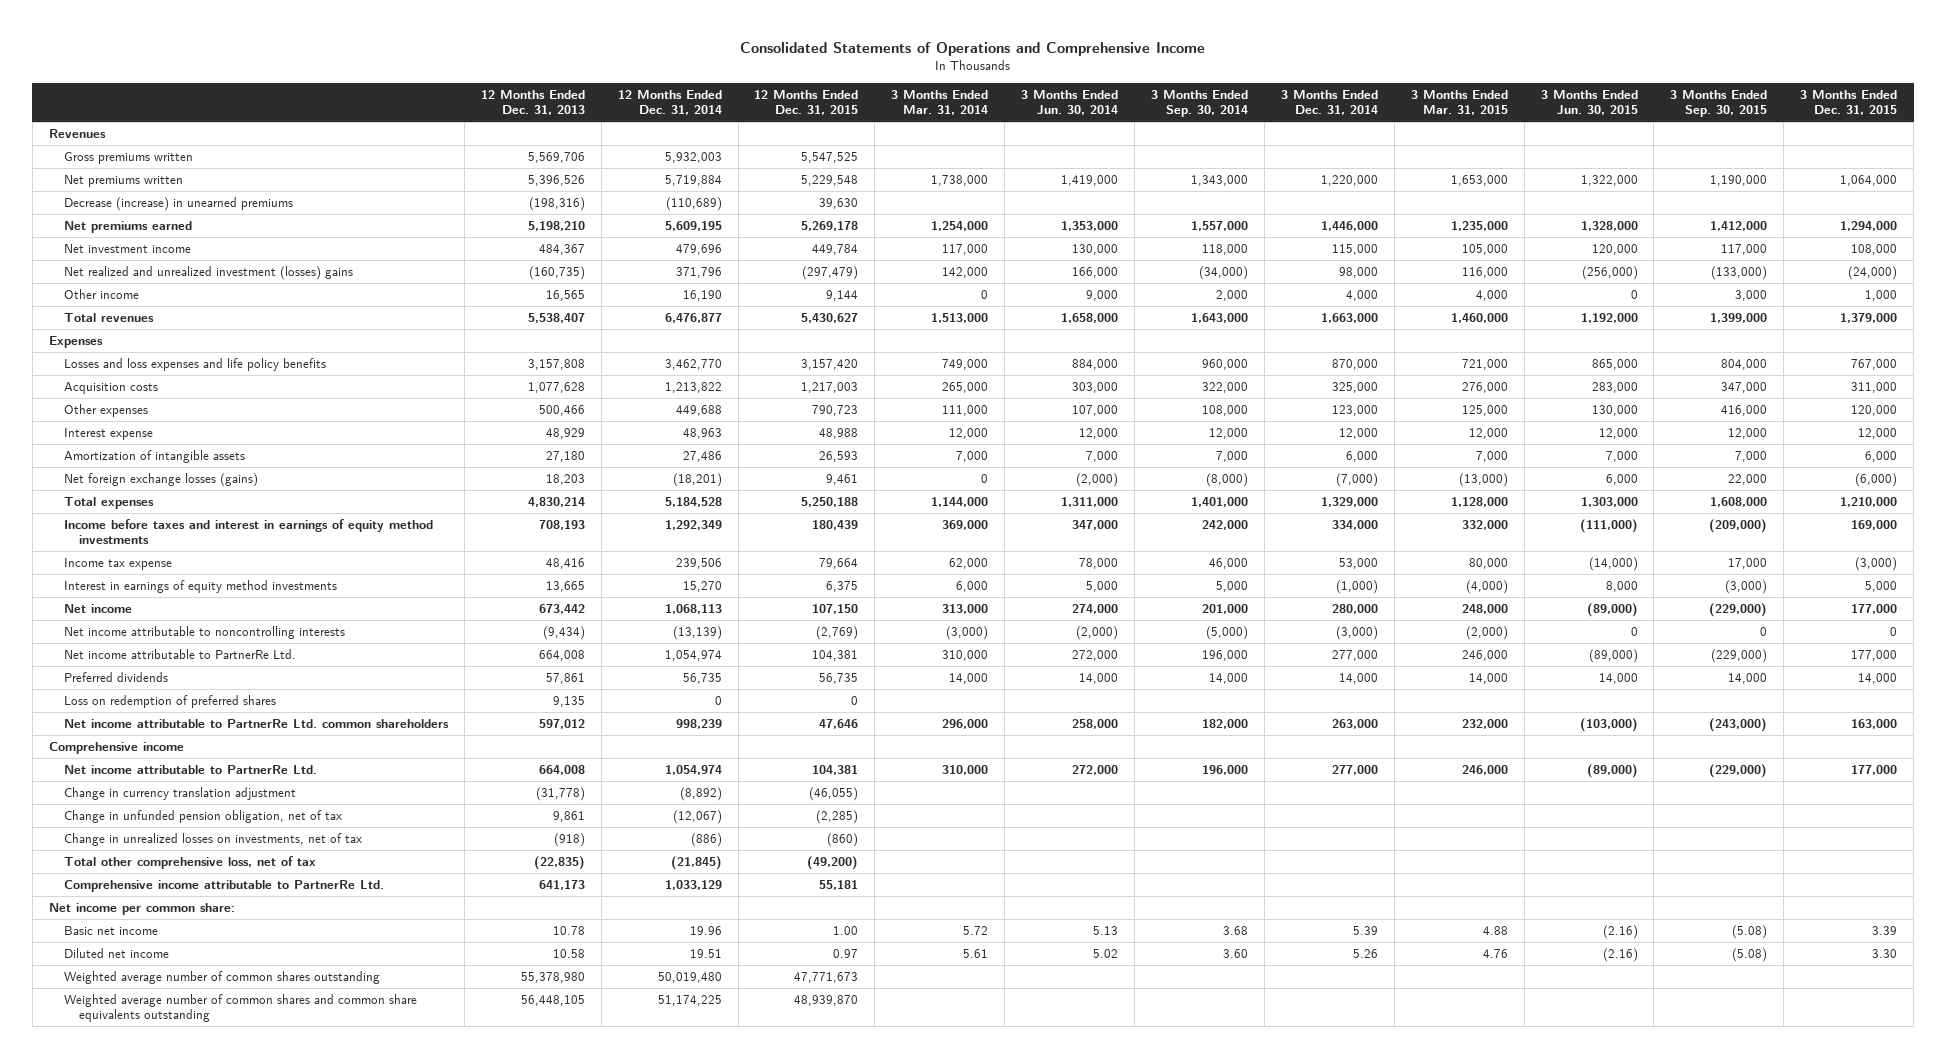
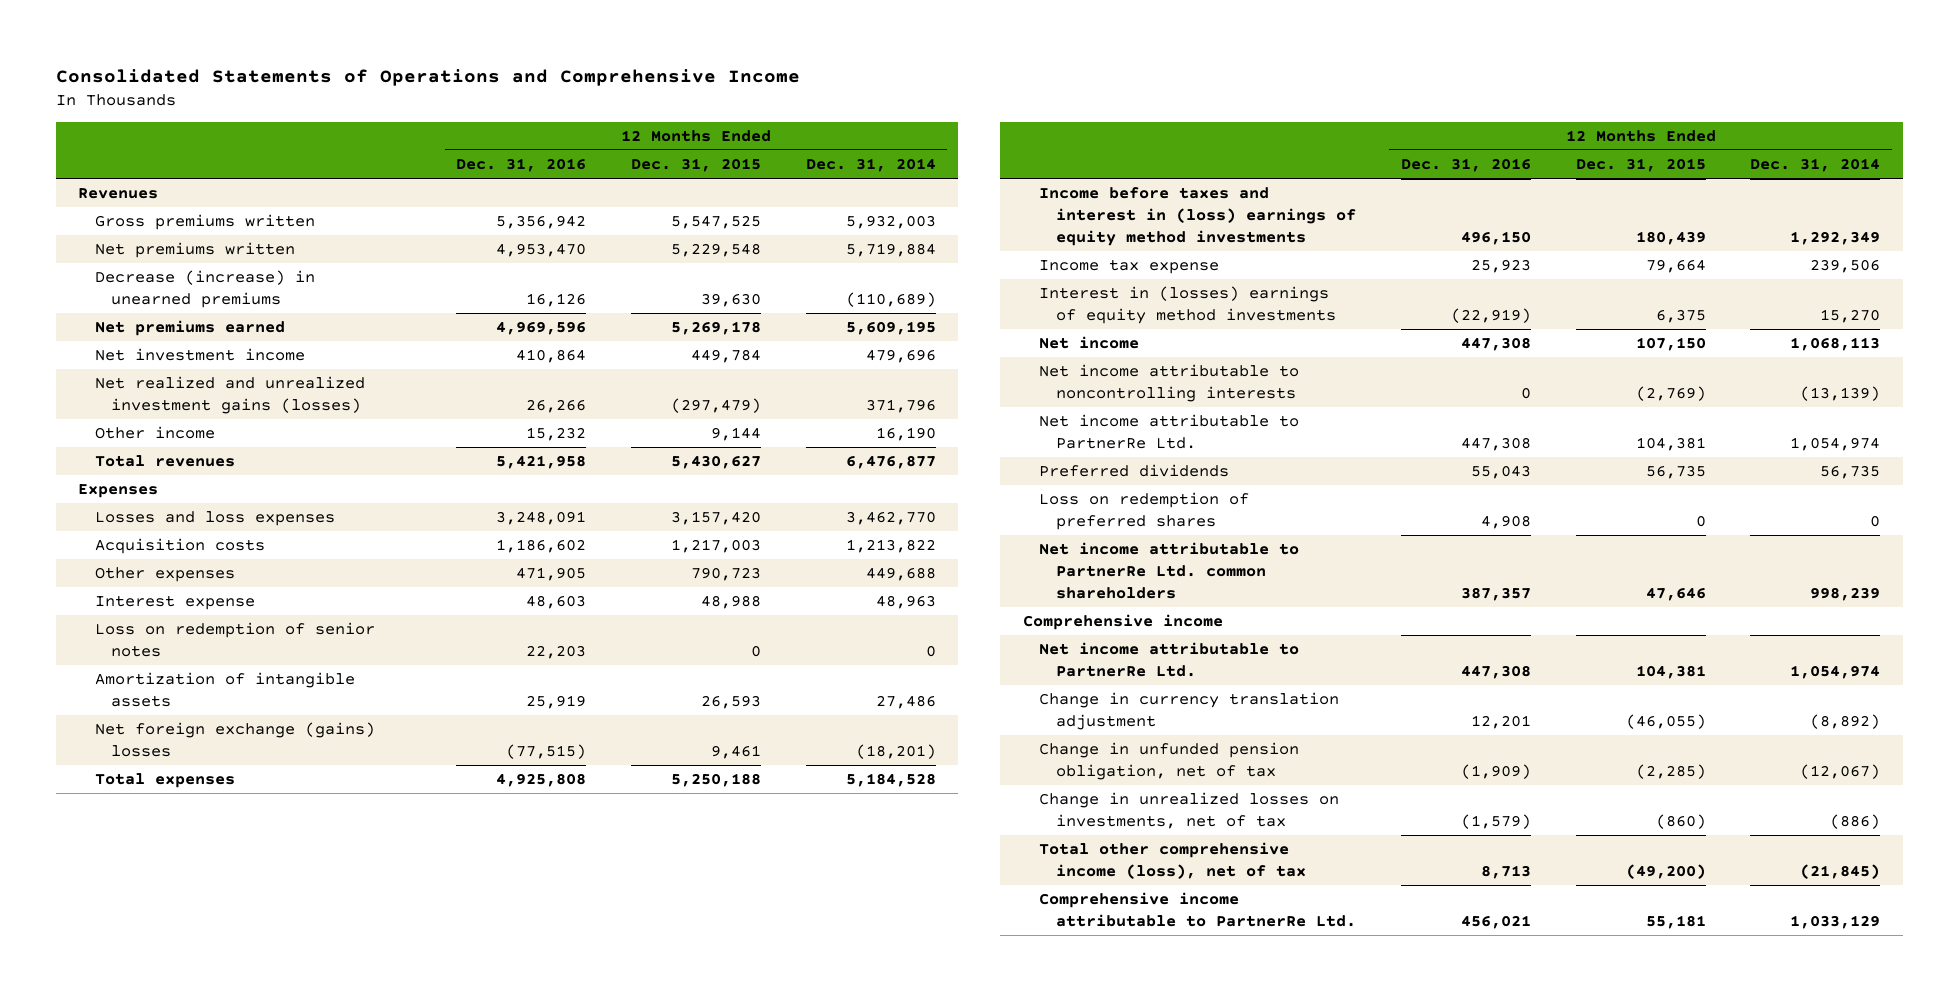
- | 12 Months Ended Dec. 31, 2013 | 12 Months Ended Dec. 31, 2014 | 12 Months Ended Dec. 31, 2015 | 3 Months Ended Mar. 31, 2014 | 3 Months Ended Jun. 30, 2014 | 3 Months Ended Sep. 30, 2014 | 3 Months Ended Dec. 31, 2014 | 3 Months Ended Mar. 31, 2015 | 3 Months Ended Jun. 30, 2015 | 3 Months Ended Sep. 30, 2015 | 3 Months Ended Dec. 31, 2015
+ | 12 Months Ended Dec. 31, 2016 | 12 Months Ended Dec. 31, 2015 | 12 Months Ended Dec. 31, 2014
- Net realized and unrealized investment (losses) gains | (160,735) | 371,796 | (297,479) | 142,000 | 166,000 | (34,000) | 98,000 | 116,000 | (256,000) | (133,000) | (24,000)
+ Net realized and unrealized investment gains (losses) | 26,266 | (297,479) | 371,796
- Losses and loss expenses and life policy benefits | 3,157,808 | 3,462,770 | 3,157,420 | 749,000 | 884,000 | 960,000 | 870,000 | 721,000 | 865,000 | 804,000 | 767,000
+ Losses and loss expenses | 3,248,091 | 3,157,420 | 3,462,770
+ Loss on redemption of senior notes | 22,203 | 0 | 0
- Net foreign exchange losses (gains) | 18,203 | (18,201) | 9,461 | 0 | (2,000) | (8,000) | (7,000) | (13,000) | 6,000 | 22,000 | (6,000)
+ Net foreign exchange (gains) losses | (77,515) | 9,461 | (18,201)
- Income before taxes and interest in earnings of equity method investments | 708,193 | 1,292,349 | 180,439 | 369,000 | 347,000 | 242,000 | 334,000 | 332,000 | (111,000) | (209,000) | 169,000
+ Income before taxes and interest in (loss) earnings of equity method investments | 496,150 | 180,439 | 1,292,349
- Interest in earnings of equity method investments | 13,665 | 15,270 | 6,375 | 6,000 | 5,000 | 5,000 | (1,000) | (4,000) | 8,000 | (3,000) | 5,000
+ Interest in (losses) earnings of equity method investments | (22,919) | 6,375 | 15,270
- Total other comprehensive loss, net of tax | (22,835) | (21,845) | (49,200) | | | | | | | |
+ Total other comprehensive income (loss), net of tax | 8,713 | (49,200) | (21,845)
- Net income per common share:
- Basic net income | 10.78 | 19.96 | 1.00 | 5.72 | 5.13 | 3.68 | 5.39 | 4.88 | (2.16) | (5.08) | 3.39
- Diluted net income | 10.58 | 19.51 | 0.97 | 5.61 | 5.02 | 3.60 | 5.26 | 4.76 | (2.16) | (5.08) | 3.30
- Weighted average number of common shares outstanding | 55,378,980 | 50,019,480 | 47,771,673 | | | | | | | |
- Weighted average number of common shares and common share equivalents outstanding | 56,448,105 | 51,174,225 | 48,939,870 | | | | | | | |

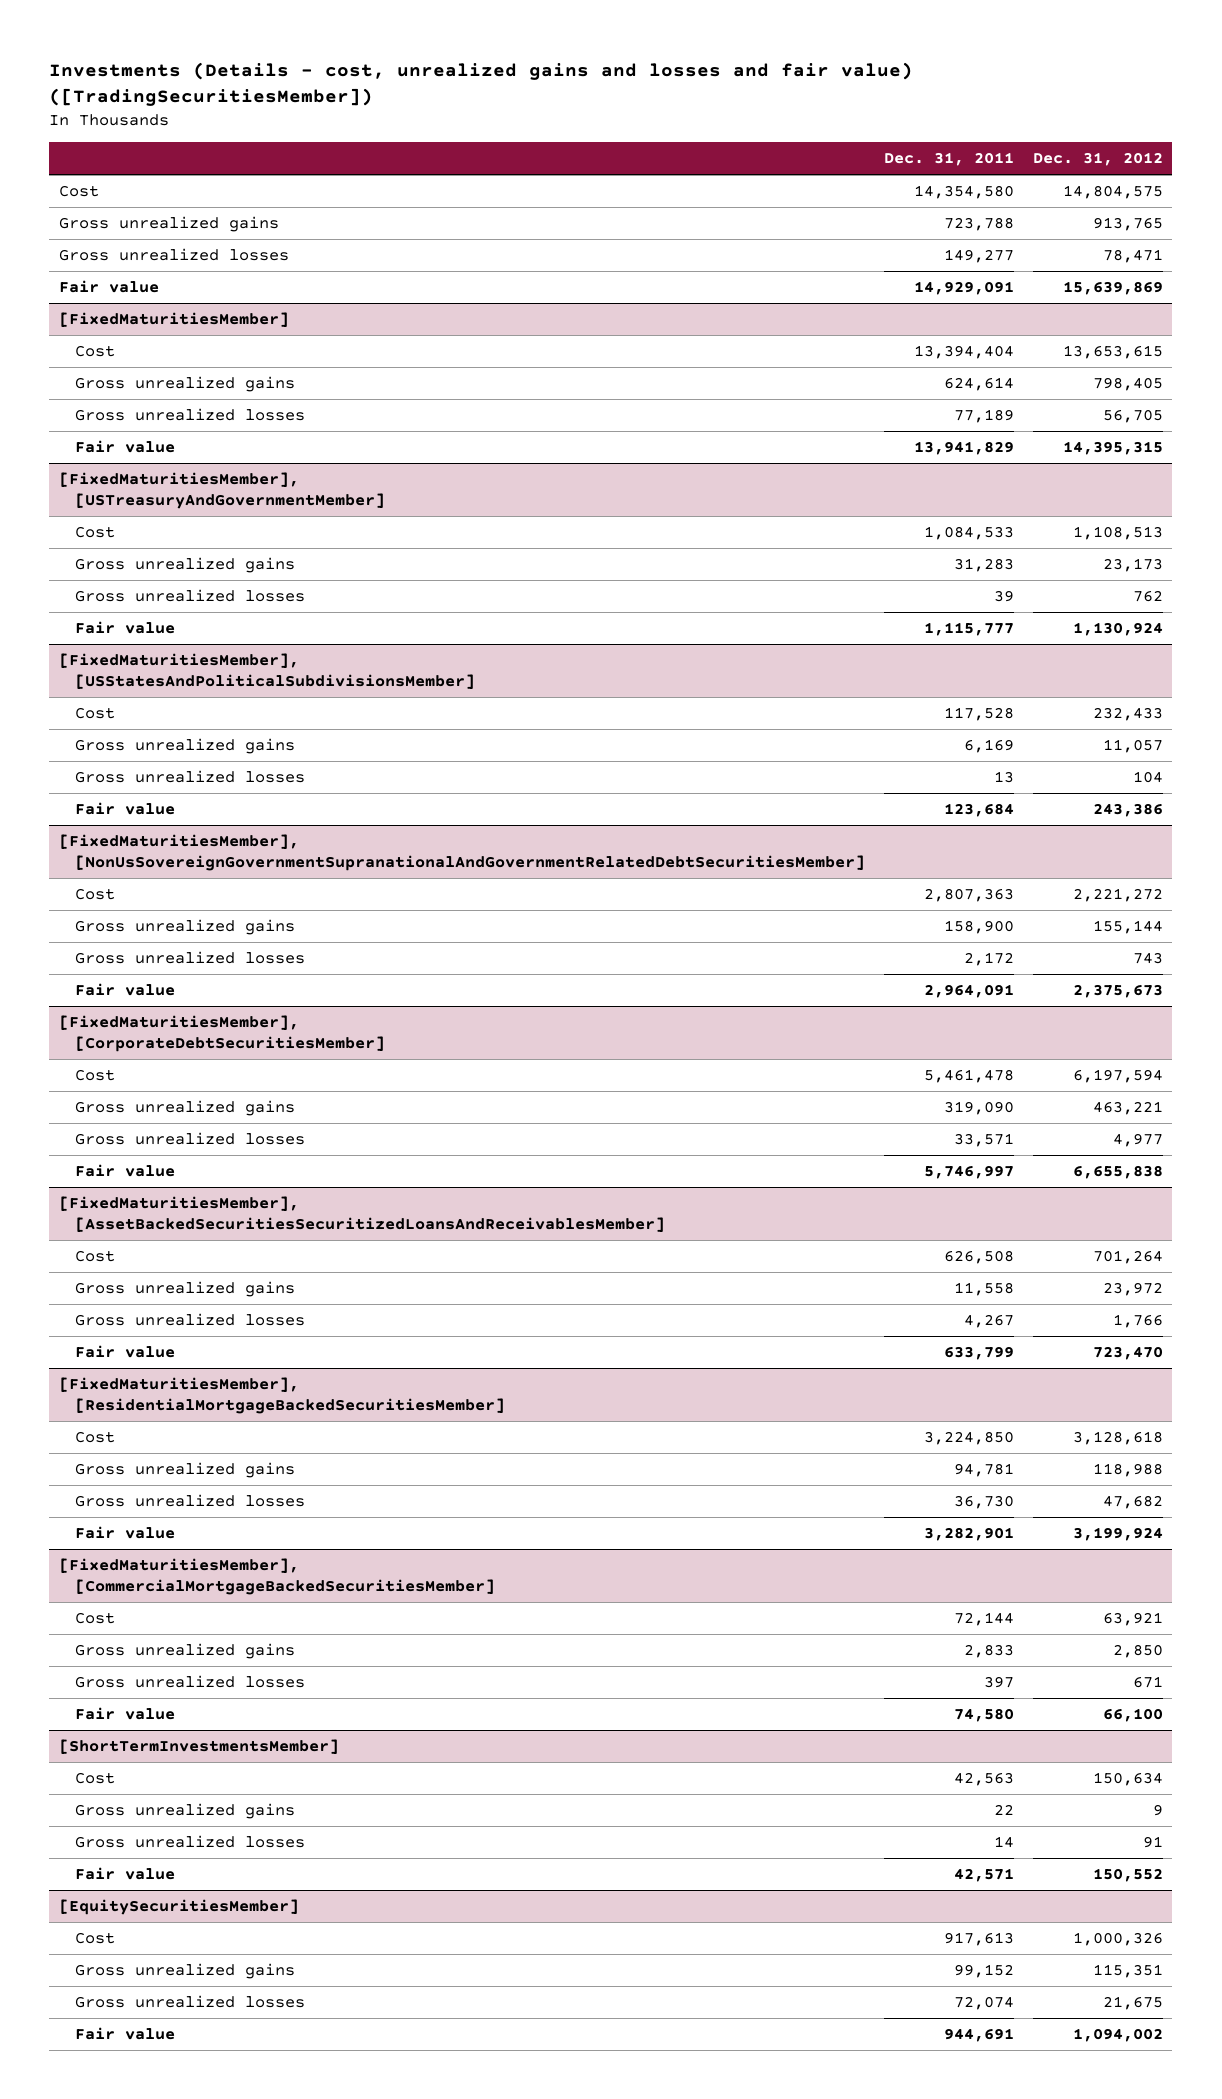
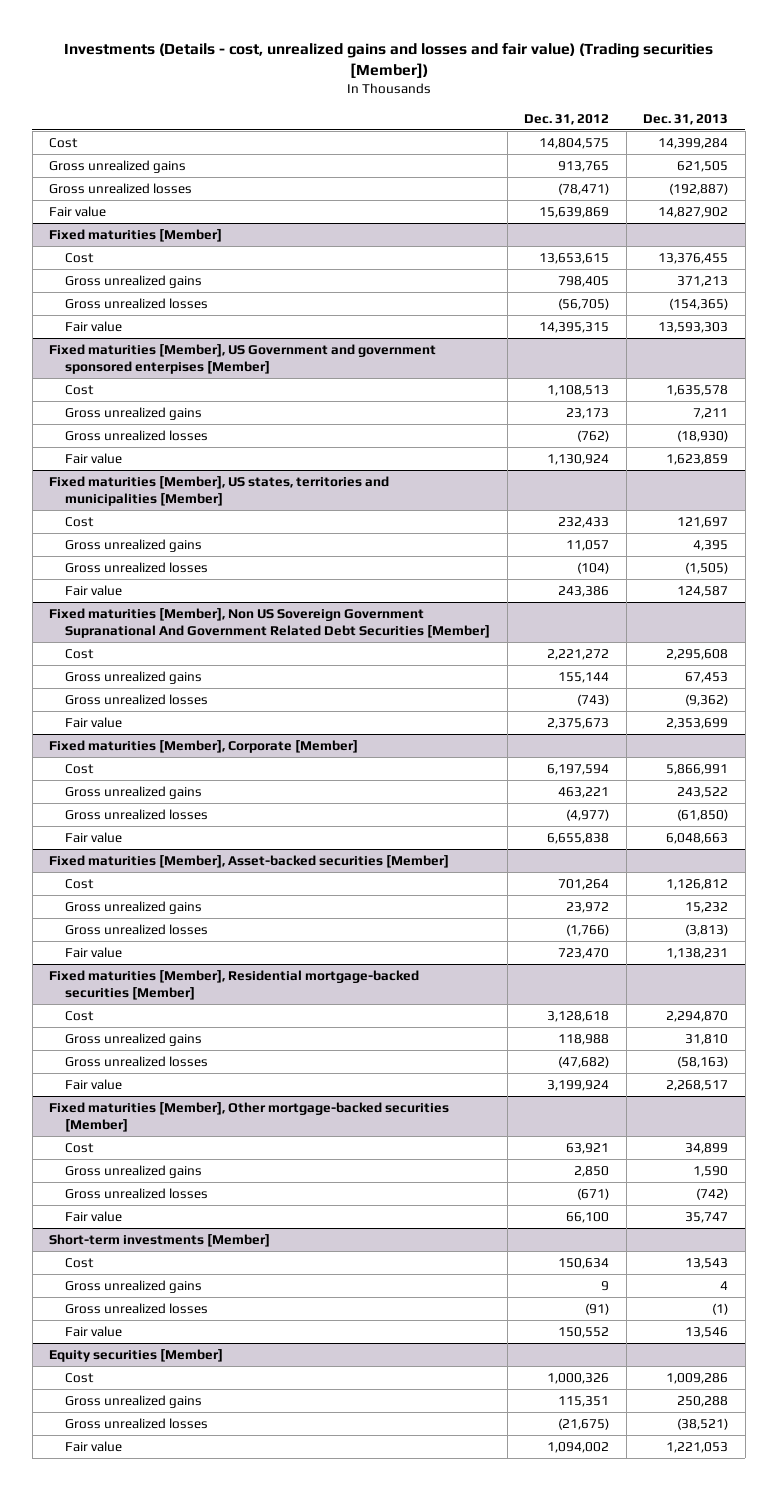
- Investments (Details - cost, unrealized gains and losses and fair value) ([TradingSecuritiesMember])
+ Investments (Details - cost, unrealized gains and losses and fair value) (Trading securities [Member])
- | Dec. 31, 2011 | Dec. 31, 2012
+ | Dec. 31, 2012 | Dec. 31, 2013
- Gross unrealized losses | 149,277 | 78,471
+ Gross unrealized losses | (78,471) | (192,887)
- [FixedMaturitiesMember]
+ Fixed maturities [Member]
- Gross unrealized losses | 77,189 | 56,705
+ Gross unrealized losses | (56,705) | (154,365)
- [FixedMaturitiesMember], [USTreasuryAndGovernmentMember]
+ Fixed maturities [Member], US Government and government sponsored enterpises [Member]
- Gross unrealized losses | 39 | 762
+ Gross unrealized losses | (762) | (18,930)
- [FixedMaturitiesMember], [USStatesAndPoliticalSubdivisionsMember]
+ Fixed maturities [Member], US states, territories and municipalities [Member]
- Gross unrealized losses | 13 | 104
+ Gross unrealized losses | (104) | (1,505)
- [FixedMaturitiesMember], [NonUsSovereignGovernmentSupranationalAndGovernmentRelatedDebtSecuritiesMember]
+ Fixed maturities [Member], Non US Sovereign Government Supranational And Government Related Debt Securities [Member]
- Gross unrealized losses | 2,172 | 743
+ Gross unrealized losses | (743) | (9,362)
- [FixedMaturitiesMember], [CorporateDebtSecuritiesMember]
+ Fixed maturities [Member], Corporate [Member]
- Gross unrealized losses | 33,571 | 4,977
+ Gross unrealized losses | (4,977) | (61,850)
- [FixedMaturitiesMember], [AssetBackedSecuritiesSecuritizedLoansAndReceivablesMember]
+ Fixed maturities [Member], Asset-backed securities [Member]
- Gross unrealized losses | 4,267 | 1,766
+ Gross unrealized losses | (1,766) | (3,813)
- [FixedMaturitiesMember], [ResidentialMortgageBackedSecuritiesMember]
+ Fixed maturities [Member], Residential mortgage-backed securities [Member]
- Gross unrealized losses | 36,730 | 47,682
+ Gross unrealized losses | (47,682) | (58,163)
- [FixedMaturitiesMember], [CommercialMortgageBackedSecuritiesMember]
+ Fixed maturities [Member], Other mortgage-backed securities [Member]
- Gross unrealized losses | 397 | 671
+ Gross unrealized losses | (671) | (742)
- [ShortTermInvestmentsMember]
+ Short-term investments [Member]
- Gross unrealized losses | 14 | 91
+ Gross unrealized losses | (91) | (1)
- [EquitySecuritiesMember]
+ Equity securities [Member]
- Gross unrealized losses | 72,074 | 21,675
+ Gross unrealized losses | (21,675) | (38,521)

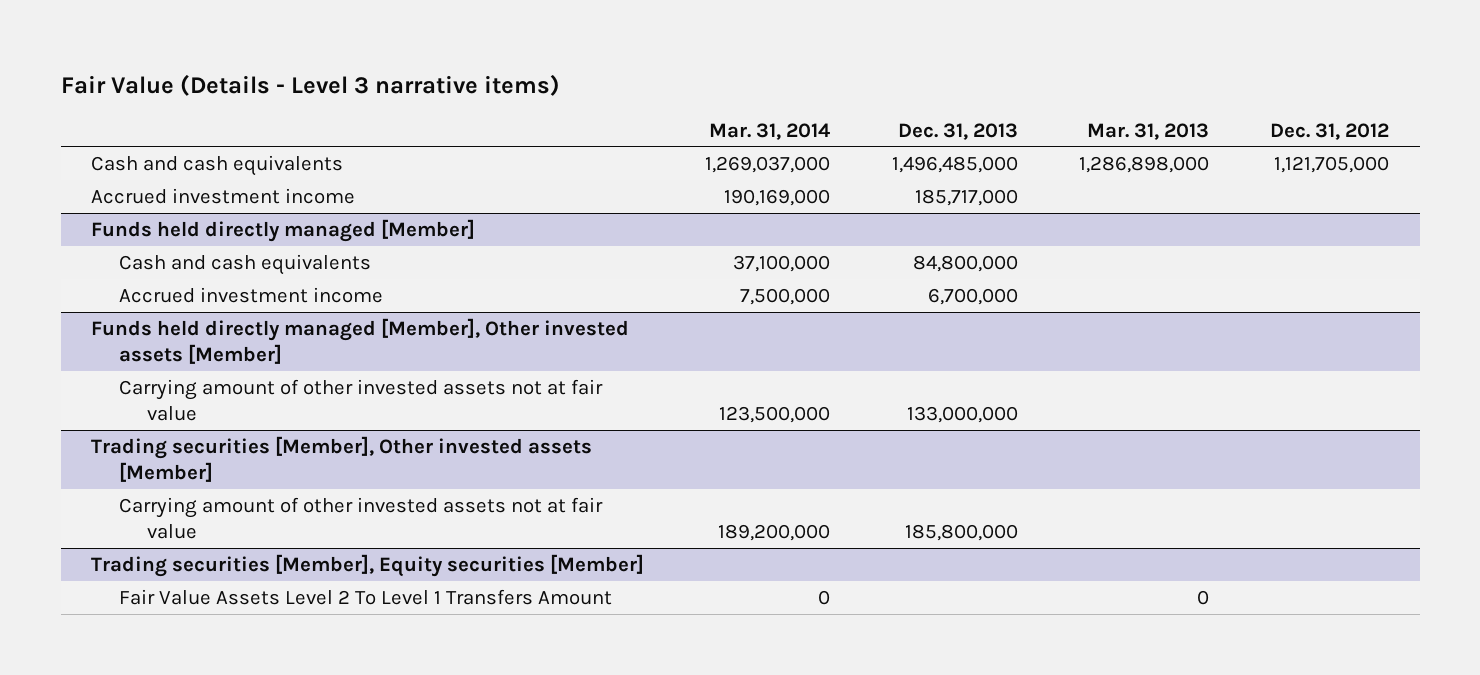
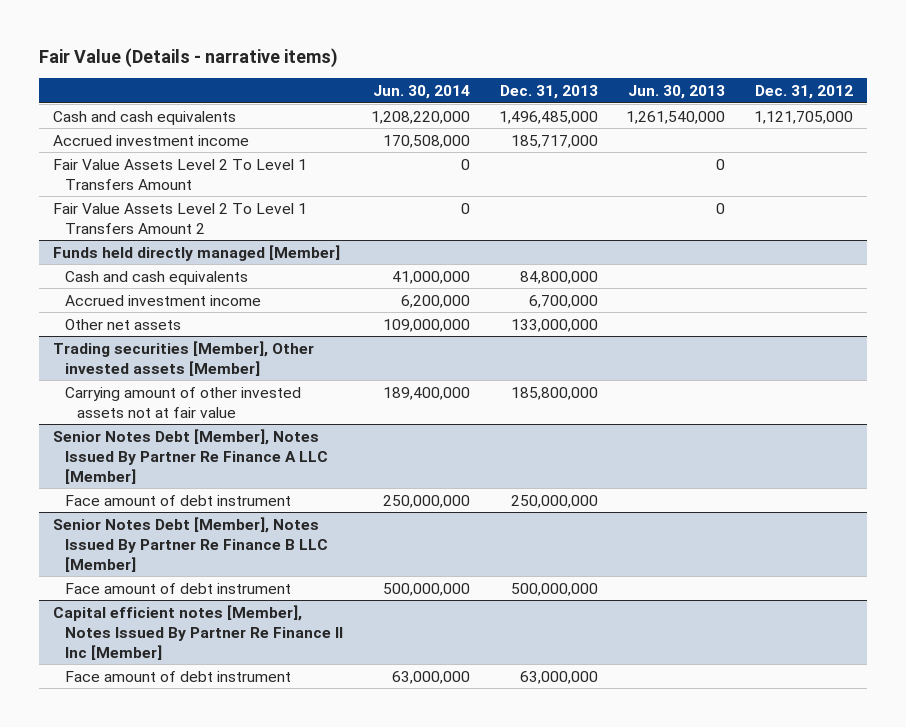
- Fair Value (Details - Level 3 narrative items)
+ Fair Value (Details - narrative items)
- | Mar. 31, 2014 | Dec. 31, 2013 | Mar. 31, 2013 | Dec. 31, 2012
+ | Jun. 30, 2014 | Dec. 31, 2013 | Jun. 30, 2013 | Dec. 31, 2012
+ Fair Value Assets Level 2 To Level 1 Transfers Amount | 0 | | 0 |
+ Fair Value Assets Level 2 To Level 1 Transfers Amount 2 | 0 | | 0 |
- Funds held directly managed [Member], Other invested assets [Member]
- Carrying amount of other invested assets not at fair value | 123,500,000 | 133,000,000 | |
@ Funds held directly managed [Member]
+ Other net assets | 109,000,000 | 133,000,000 | |
- Trading securities [Member], Equity securities [Member]
- Fair Value Assets Level 2 To Level 1 Transfers Amount | 0 | | 0 |
+ Senior Notes Debt [Member], Notes Issued By Partner Re Finance A LLC [Member]
+ Face amount of debt instrument | 250,000,000 | 250,000,000 | |
+ Senior Notes Debt [Member], Notes Issued By Partner Re Finance B LLC [Member]
+ Face amount of debt instrument | 500,000,000 | 500,000,000 | |
+ Capital efficient notes [Member], Notes Issued By Partner Re Finance II Inc [Member]
+ Face amount of debt instrument | 63,000,000 | 63,000,000 | |

